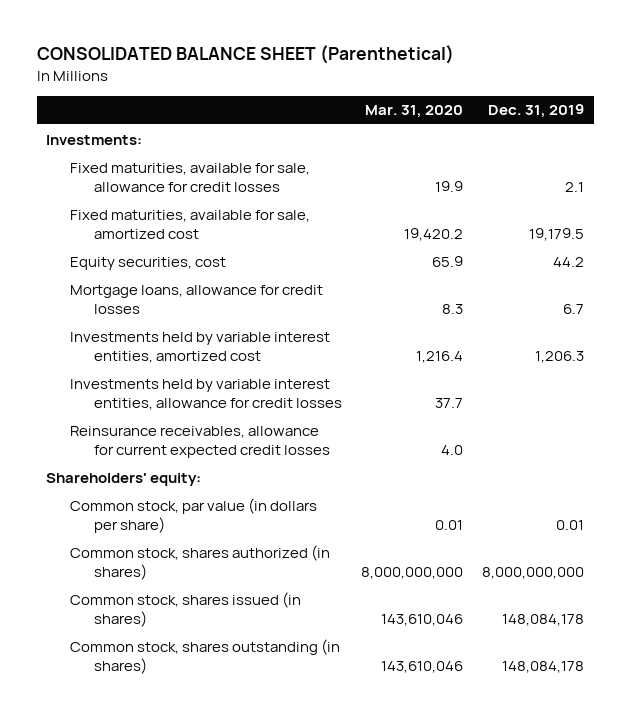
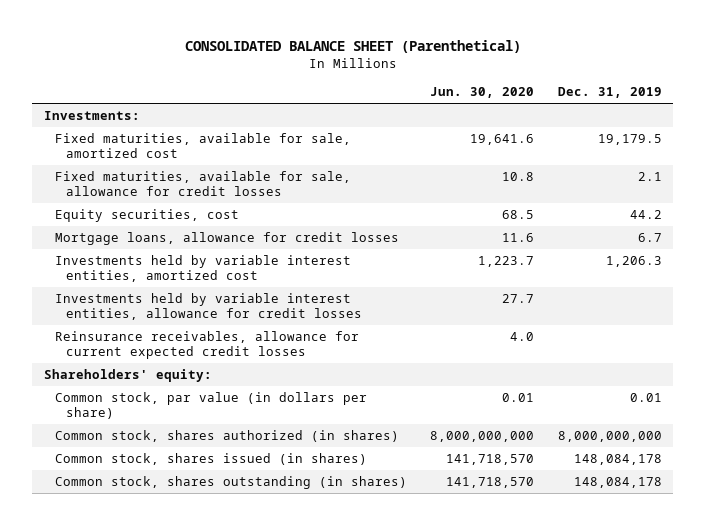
- | Mar. 31, 2020 | Dec. 31, 2019
+ | Jun. 30, 2020 | Dec. 31, 2019
moved down: Fixed maturities, available for sale, allowance for credit losses | 10.8 | 2.1

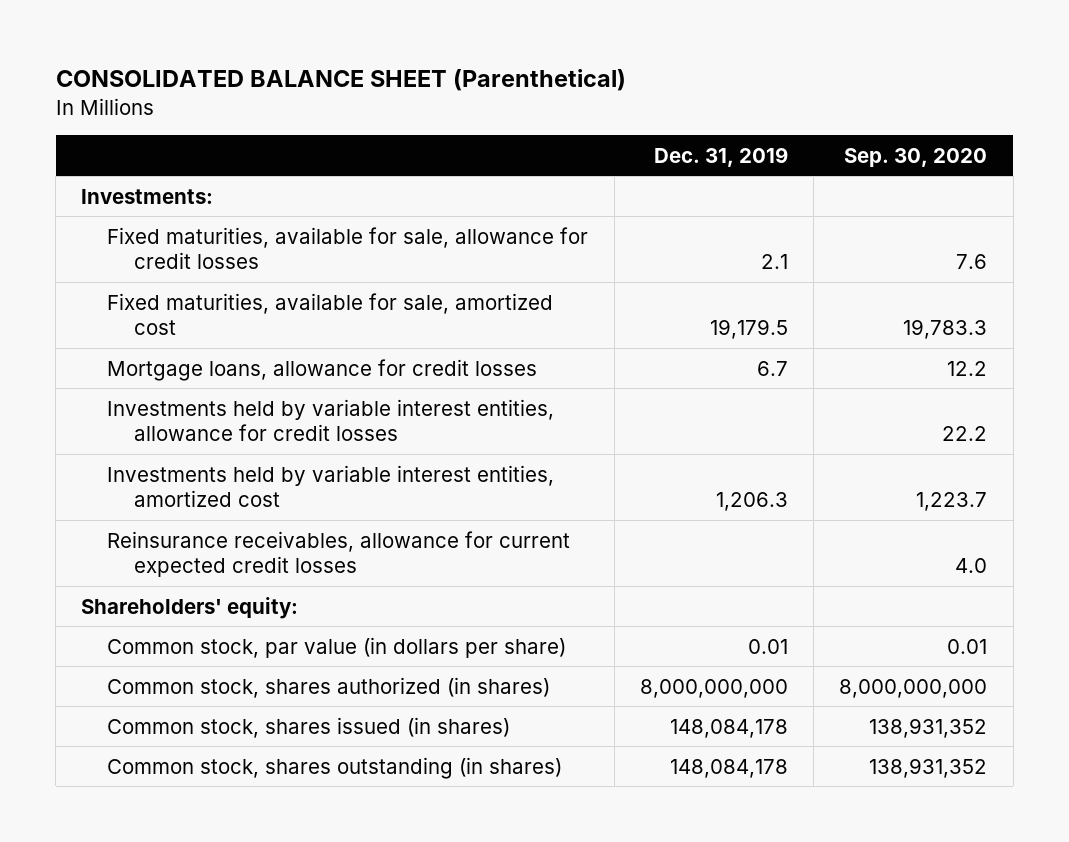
- | Jun. 30, 2020 | Dec. 31, 2019
+ | Dec. 31, 2019 | Sep. 30, 2020
- Equity securities, cost | 68.5 | 44.2
moved down: Fixed maturities, available for sale, amortized cost | 19,179.5 | 19,783.3
moved down: Investments held by variable interest entities, amortized cost | 1,206.3 | 1,223.7

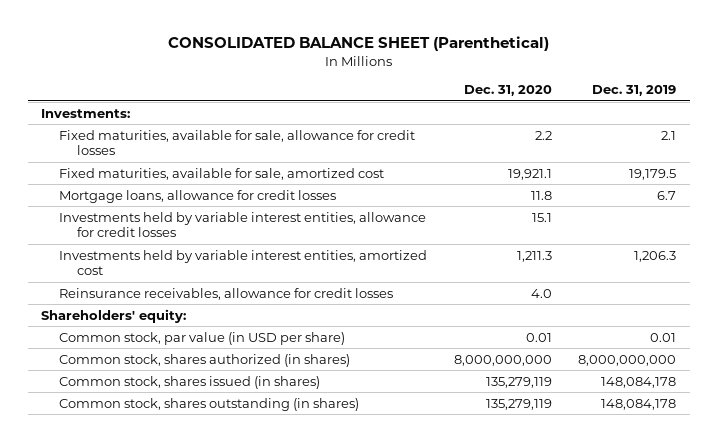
- | Dec. 31, 2019 | Sep. 30, 2020
+ | Dec. 31, 2020 | Dec. 31, 2019
- Reinsurance receivables, allowance for current expected credit losses | | 4.0
+ Reinsurance receivables, allowance for credit losses | 4.0 |
- Common stock, par value (in dollars per share) | 0.01 | 0.01
+ Common stock, par value (in USD per share) | 0.01 | 0.01

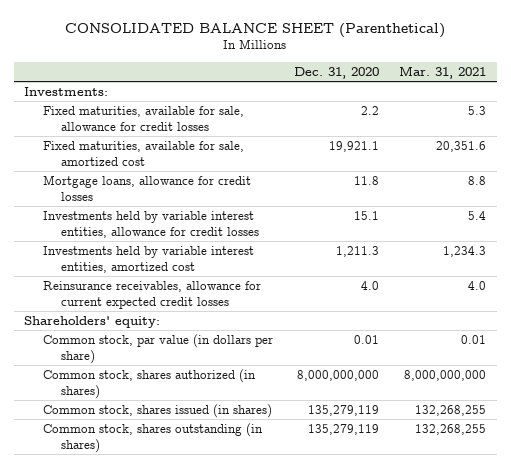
- | Dec. 31, 2020 | Dec. 31, 2019
+ | Dec. 31, 2020 | Mar. 31, 2021
- Reinsurance receivables, allowance for credit losses | 4.0 |
+ Reinsurance receivables, allowance for current expected credit losses | 4.0 | 4.0
- Common stock, par value (in USD per share) | 0.01 | 0.01
+ Common stock, par value (in dollars per share) | 0.01 | 0.01

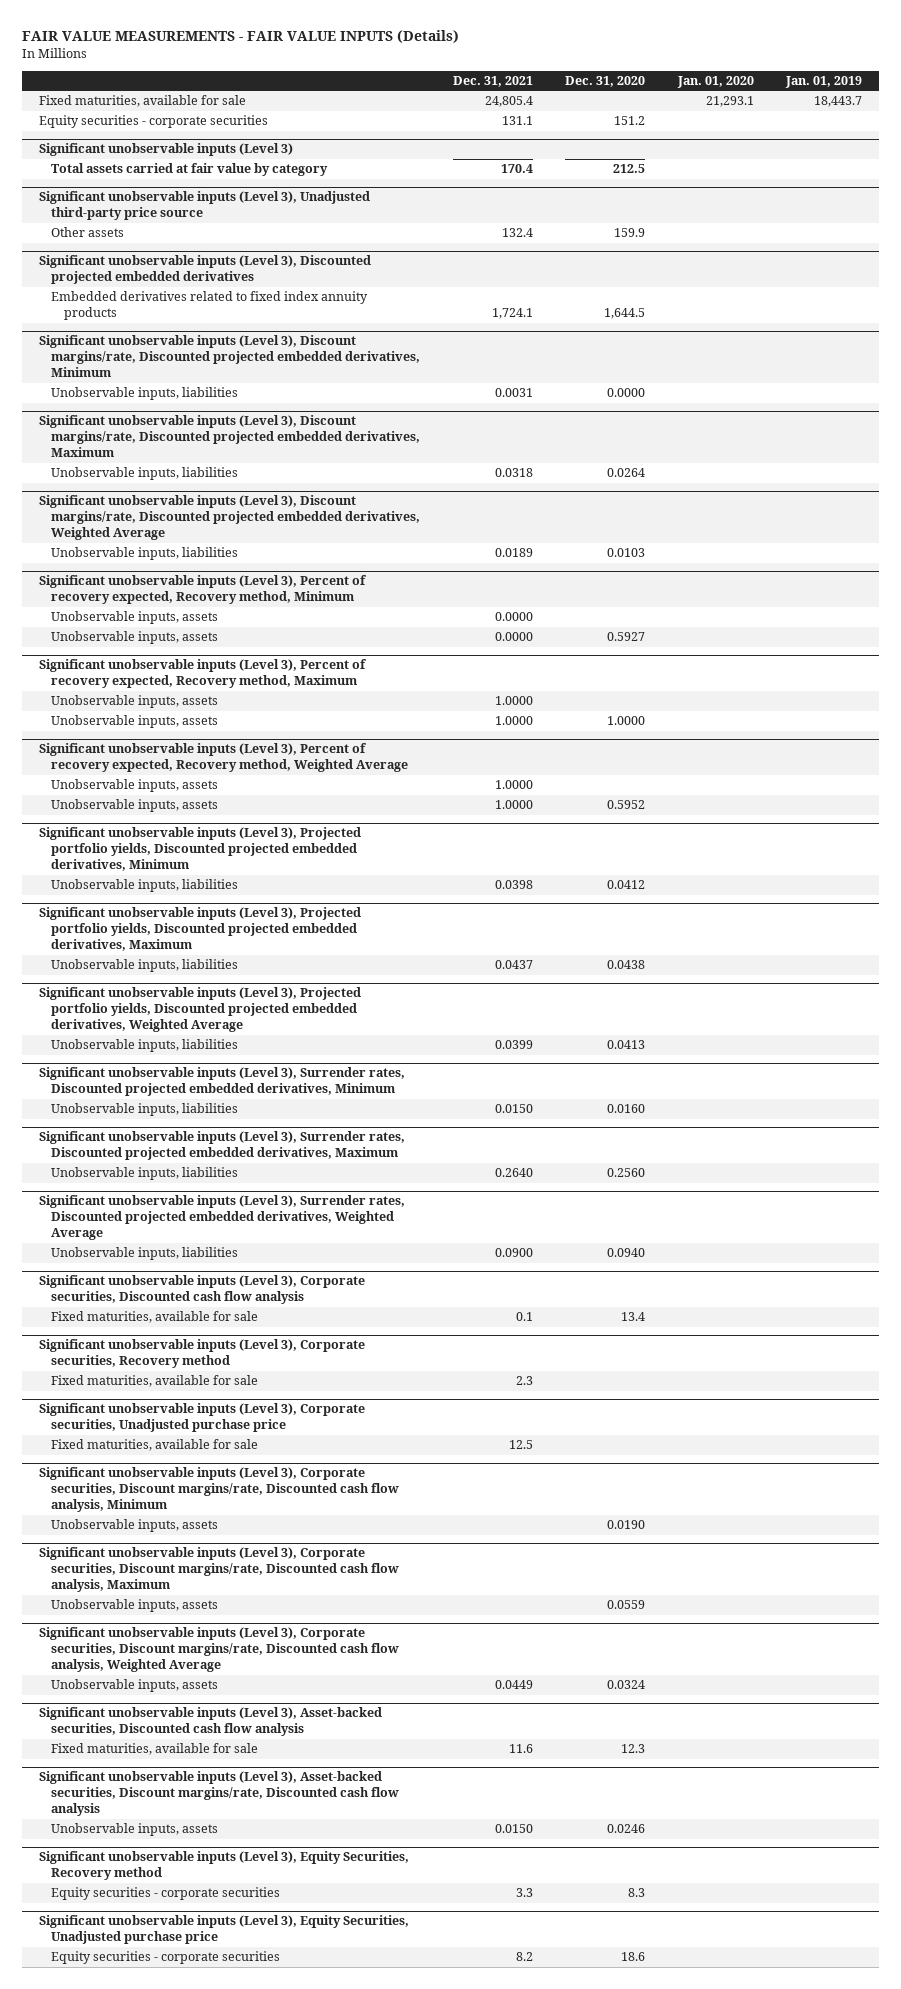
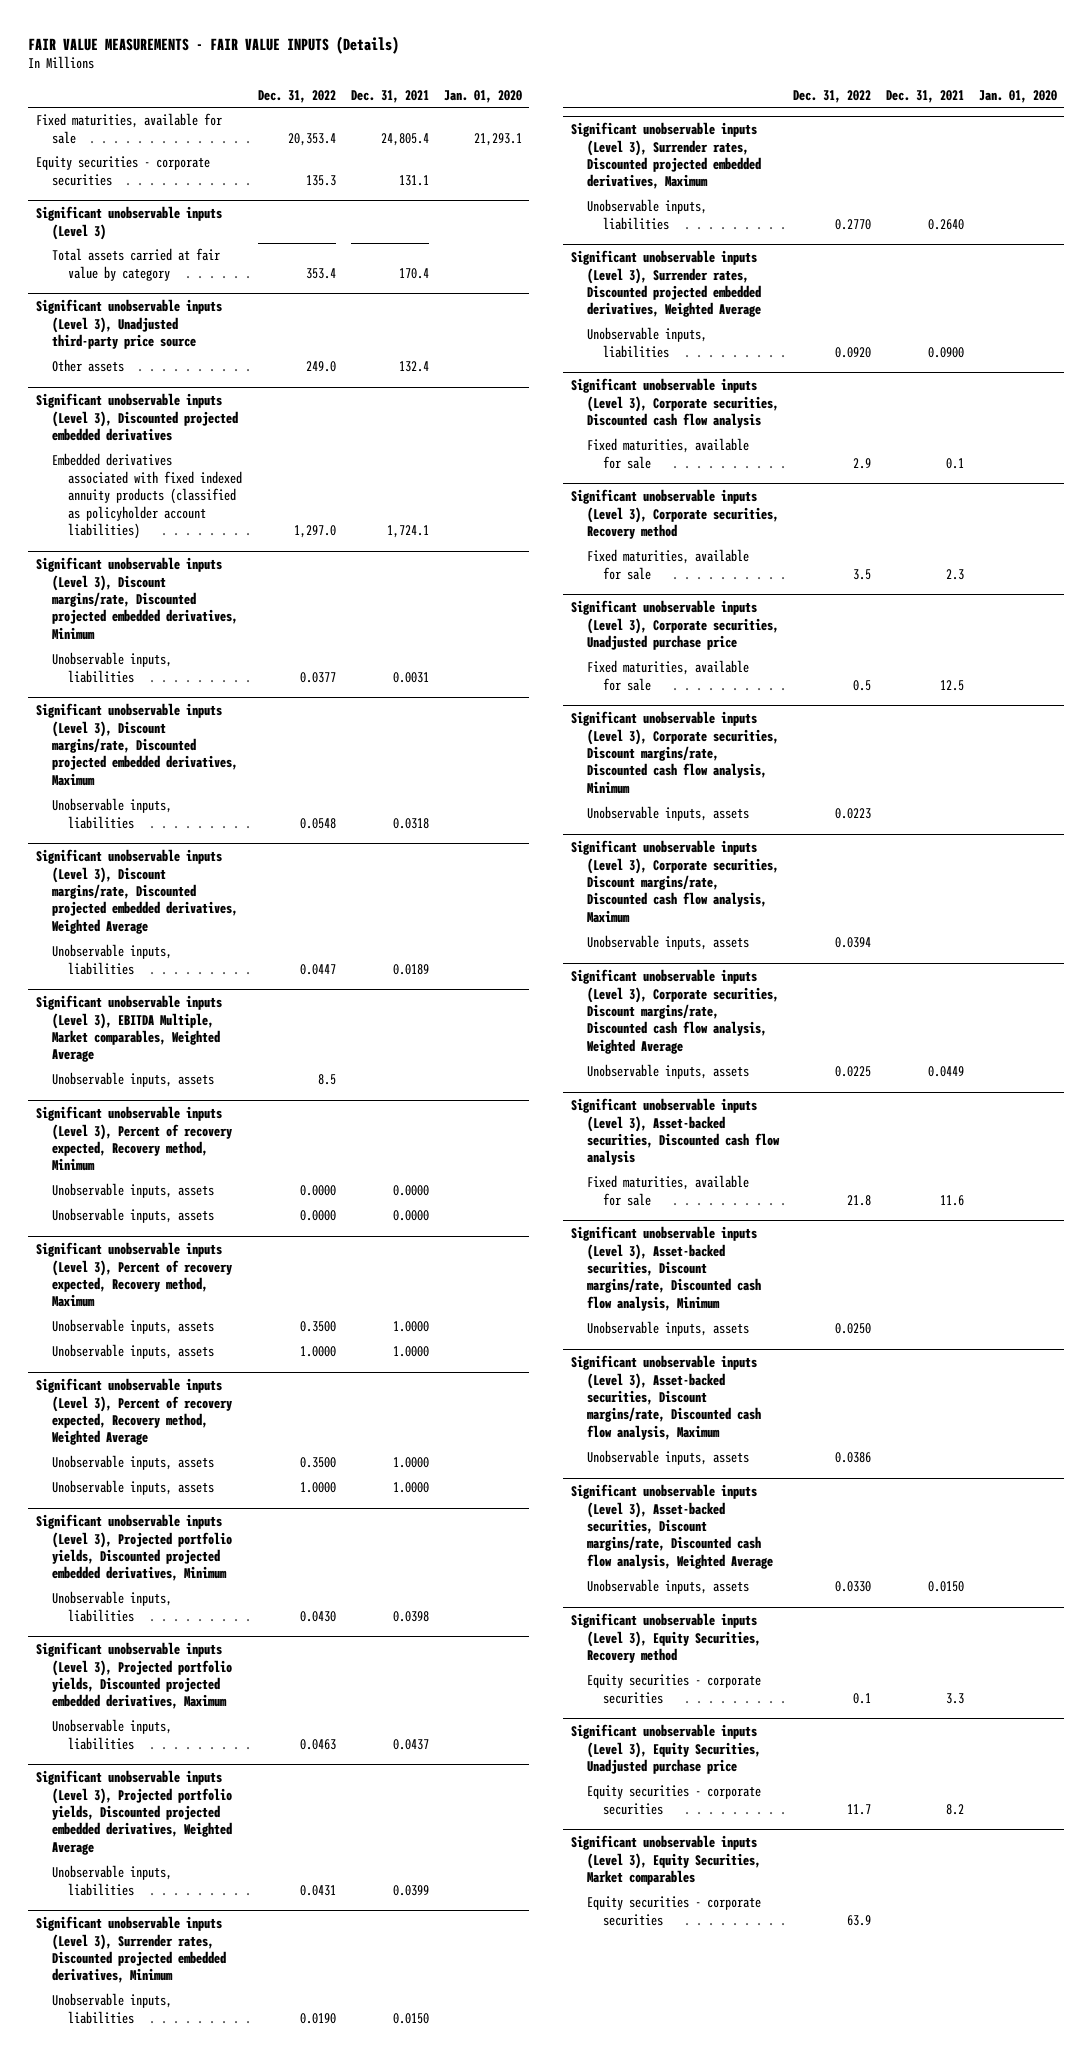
- | Dec. 31, 2021 | Dec. 31, 2020 | Jan. 01, 2020 | Jan. 01, 2019
+ | Dec. 31, 2022 | Dec. 31, 2021 | Jan. 01, 2020
@ Significant unobservable inputs (Level 3), Discounted projected embedded derivatives
- Embedded derivatives related to fixed index annuity products | 1,724.1 | 1,644.5 | |
+ Embedded derivatives associated with fixed indexed annuity products (classified as policyholder account liabilities) | 1,297.0 | 1,724.1 |
+ Significant unobservable inputs (Level 3), EBITDA Multiple, Market comparables, Weighted Average
+ Unobservable inputs, assets | 8.5 | |
- Significant unobservable inputs (Level 3), Asset-backed securities, Discount margins/rate, Discounted cash flow analysis
+ Significant unobservable inputs (Level 3), Asset-backed securities, Discount margins/rate, Discounted cash flow analysis, Minimum
+ Unobservable inputs, assets | 0.0250 | |
+ Significant unobservable inputs (Level 3), Asset-backed securities, Discount margins/rate, Discounted cash flow analysis, Maximum
+ Unobservable inputs, assets | 0.0386 | |
+ Significant unobservable inputs (Level 3), Asset-backed securities, Discount margins/rate, Discounted cash flow analysis, Weighted Average
+ Significant unobservable inputs (Level 3), Equity Securities, Market comparables
+ Equity securities - corporate securities | 63.9 | |

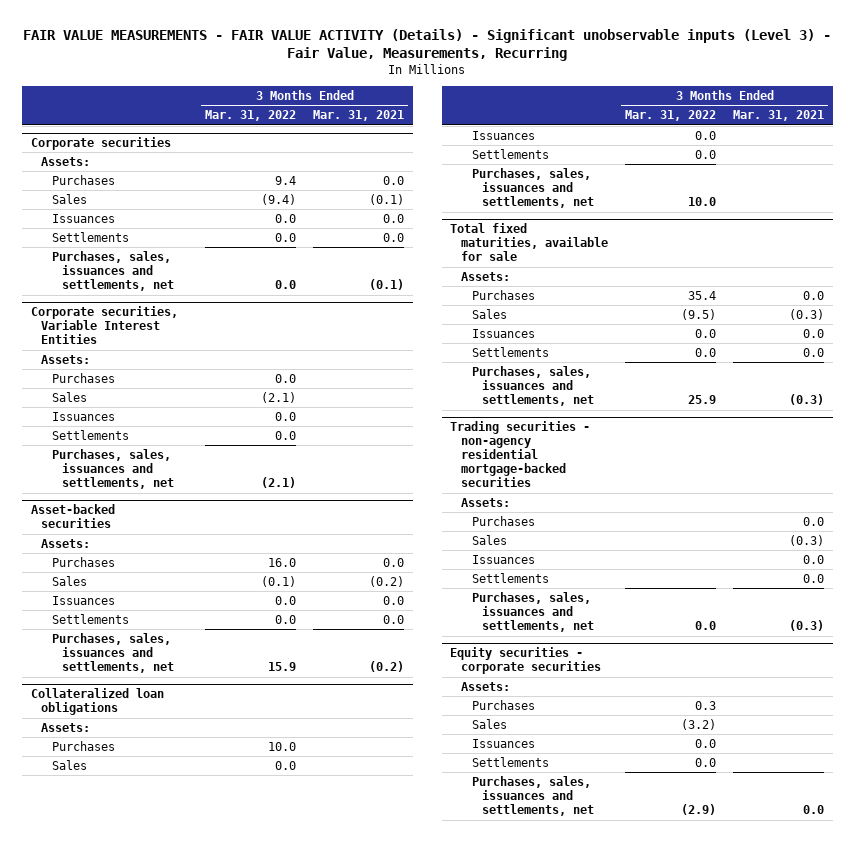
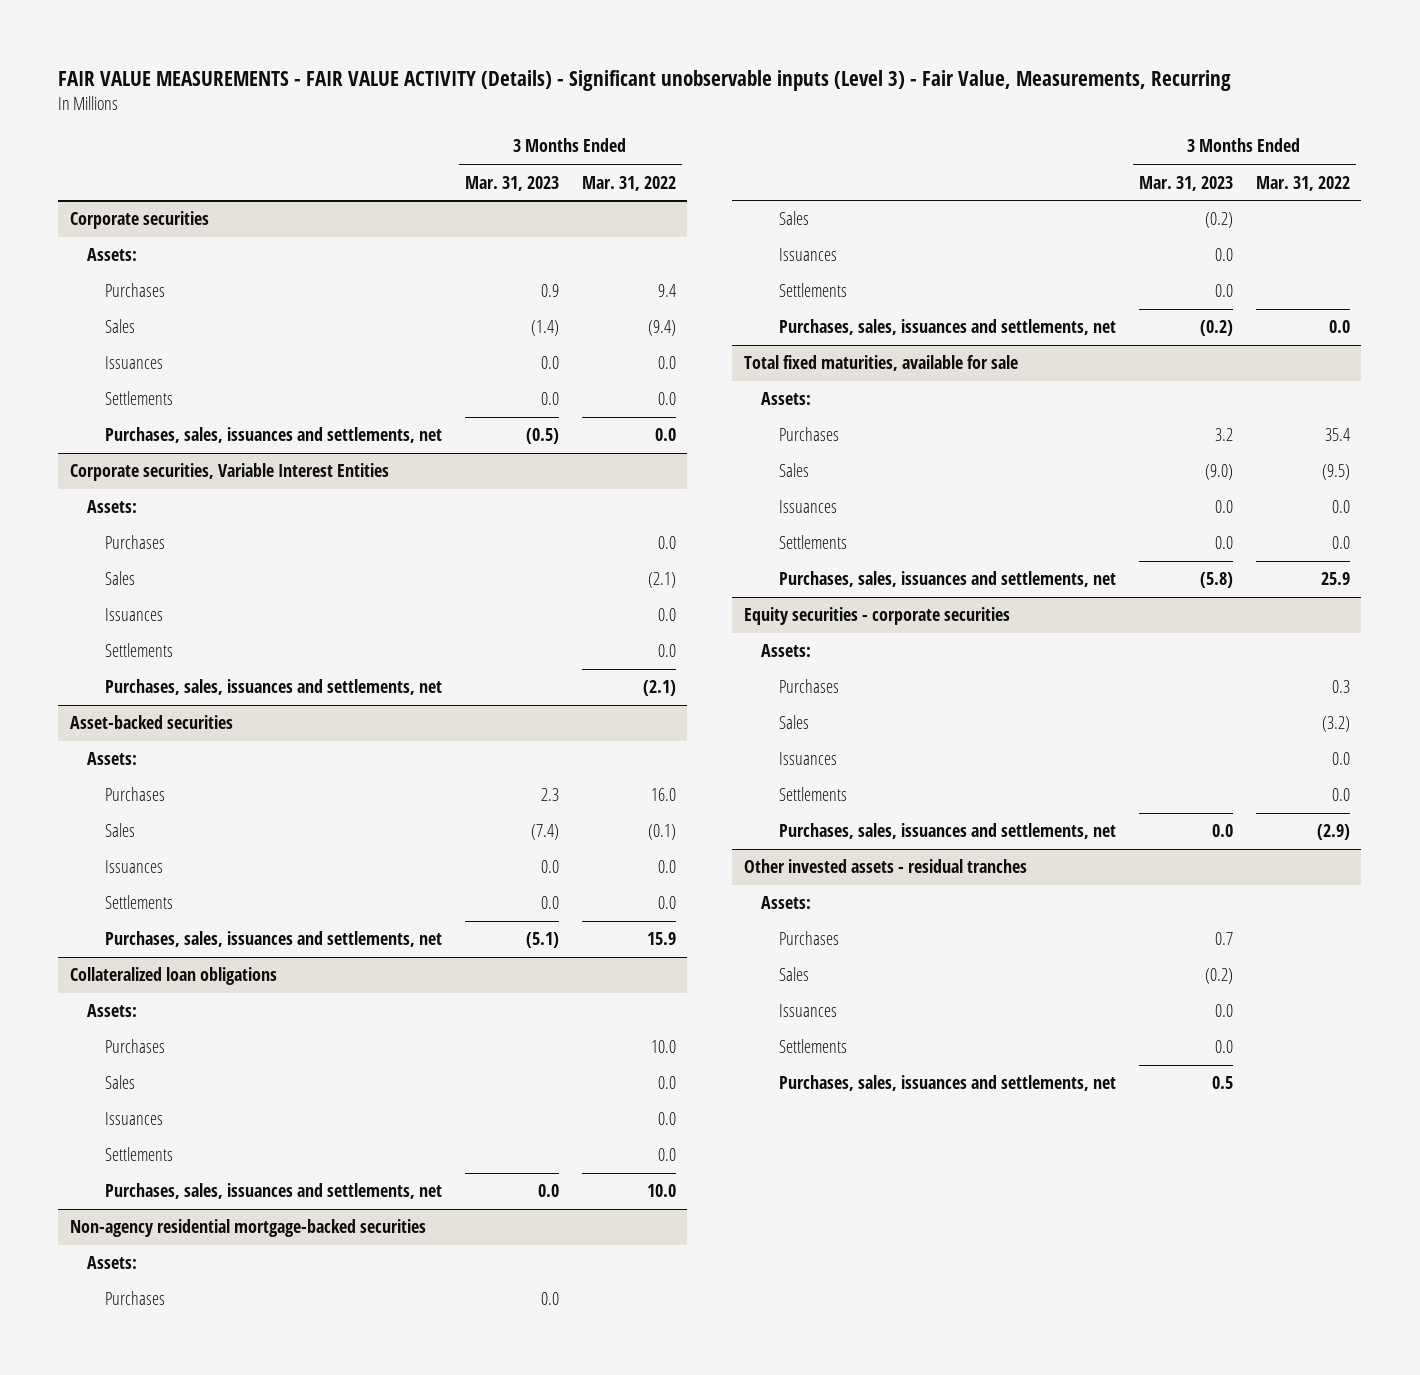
- | 3 Months Ended Mar. 31, 2022 | 3 Months Ended Mar. 31, 2021
+ | 3 Months Ended Mar. 31, 2023 | 3 Months Ended Mar. 31, 2022
+ Non-agency residential mortgage-backed securities
+ Assets:
+ Purchases | 0.0 |
+ Sales | (0.2) |
+ Issuances | 0.0 |
+ Settlements | 0.0 |
+ Purchases, sales, issuances and settlements, net | (0.2) | 0.0
- Trading securities - non-agency residential mortgage-backed securities
- Assets:
- Purchases | | 0.0
- Sales | | (0.3)
- Issuances | | 0.0
- Settlements | | 0.0
- Purchases, sales, issuances and settlements, net | 0.0 | (0.3)
+ Other invested assets - residual tranches
+ Assets:
+ Purchases | 0.7 |
+ Sales | (0.2) |
+ Issuances | 0.0 |
+ Settlements | 0.0 |
+ Purchases, sales, issuances and settlements, net | 0.5 |

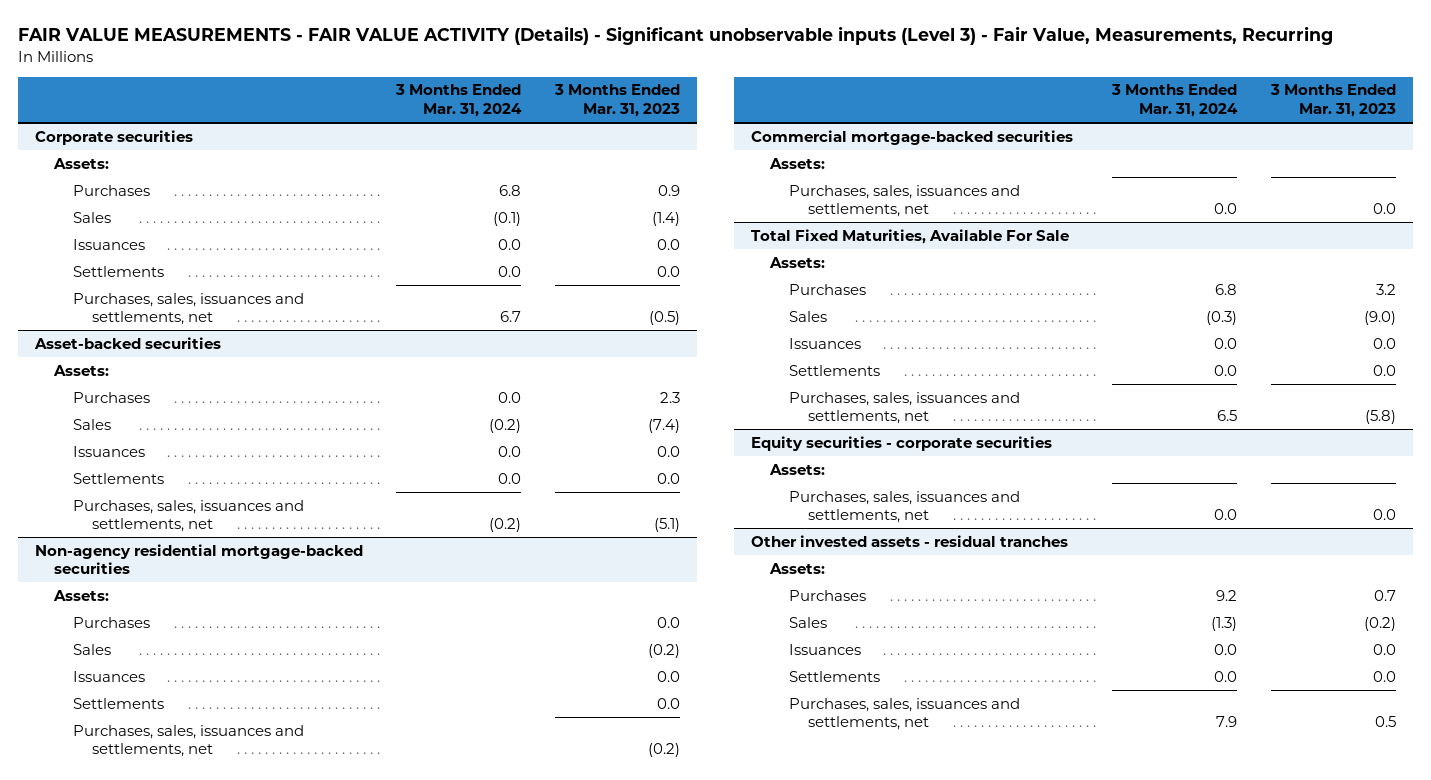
- | 3 Months Ended Mar. 31, 2023 | 3 Months Ended Mar. 31, 2022
+ | 3 Months Ended Mar. 31, 2024 | 3 Months Ended Mar. 31, 2023
- Corporate securities, Variable Interest Entities
- Assets:
- Purchases | | 0.0
- Sales | | (2.1)
- Issuances | | 0.0
- Settlements | | 0.0
- Purchases, sales, issuances and settlements, net | | (2.1)
- Collateralized loan obligations
- Assets:
- Purchases | | 10.0
- Sales | | 0.0
- Issuances | | 0.0
- Settlements | | 0.0
- Purchases, sales, issuances and settlements, net | 0.0 | 10.0
- Total fixed maturities, available for sale
+ Commercial mortgage-backed securities
+ Purchases, sales, issuances and settlements, net | 0.0 | 0.0
+ Total Fixed Maturities, Available For Sale
+ Assets:
@ Equity securities - corporate securities
- Purchases | | 0.3
- Sales | | (3.2)
- Issuances | | 0.0
- Settlements | | 0.0

